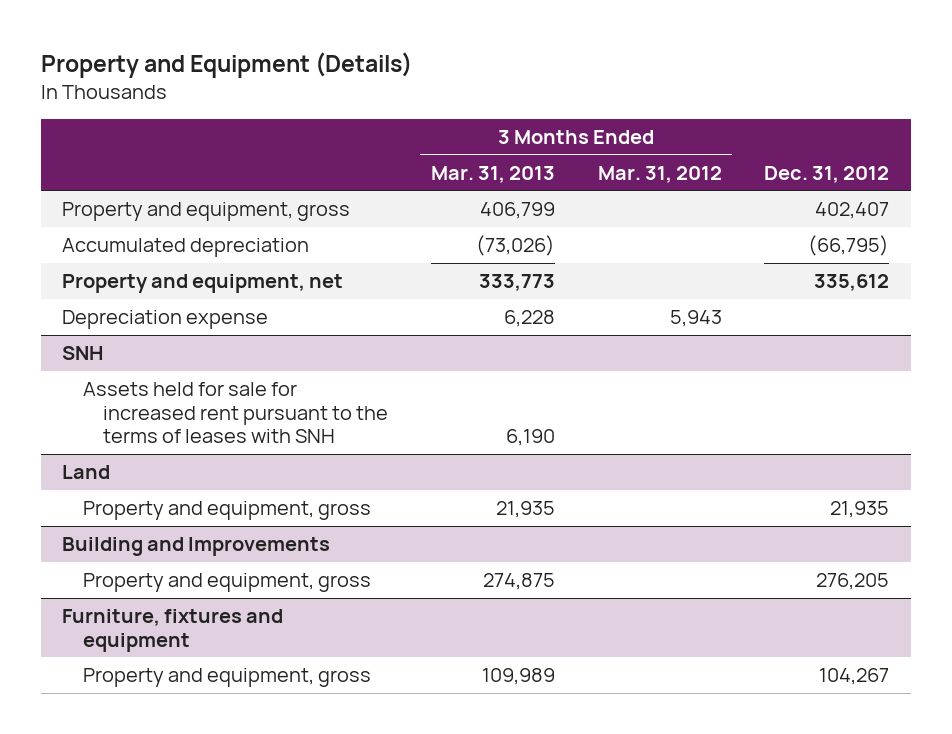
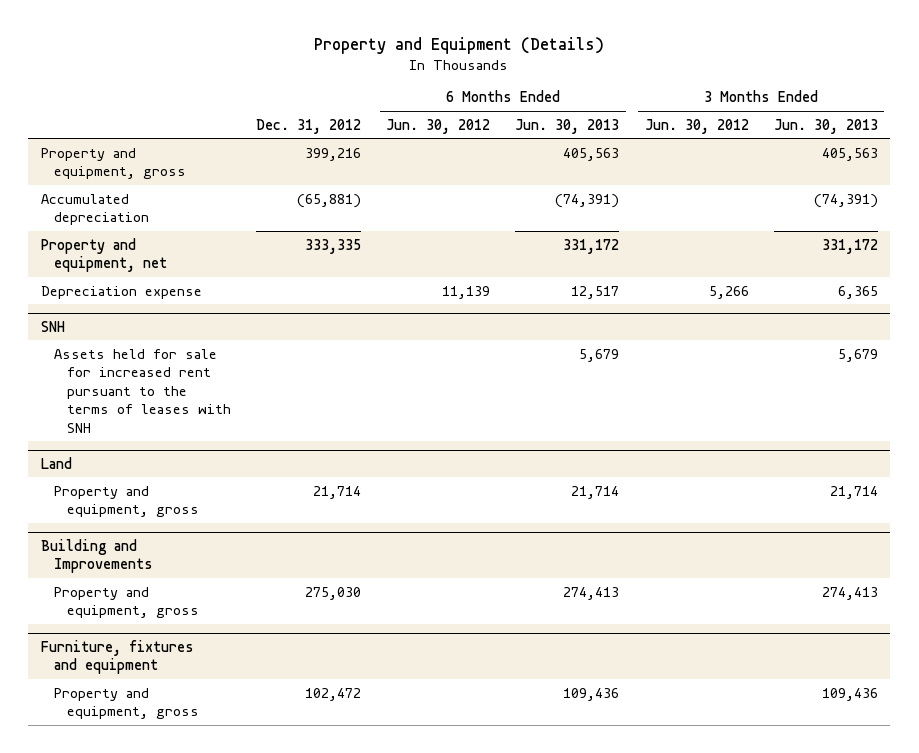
- | 3 Months Ended Mar. 31, 2013 | 3 Months Ended Mar. 31, 2012 | Dec. 31, 2012
+ | Dec. 31, 2012 | 6 Months Ended Jun. 30, 2012 | 6 Months Ended Jun. 30, 2013 | 3 Months Ended Jun. 30, 2012 | 3 Months Ended Jun. 30, 2013
- Property and equipment, gross | 406,799 | | 402,407
- Accumulated depreciation | (73,026) | | (66,795)
- Property and equipment, net | 333,773 | | 335,612
+ Property and equipment, gross | 399,216 | | 405,563 | | 405,563
+ Accumulated depreciation | (65,881) | | (74,391) | | (74,391)
+ Property and equipment, net | 333,335 | | 331,172 | | 331,172
@ Land
- Property and equipment, gross | 21,935 | | 21,935
+ Property and equipment, gross | 21,714 | | 21,714 | | 21,714
@ Building and Improvements
- Property and equipment, gross | 274,875 | | 276,205
+ Property and equipment, gross | 275,030 | | 274,413 | | 274,413
@ Furniture, fixtures and equipment
- Property and equipment, gross | 109,989 | | 104,267
+ Property and equipment, gross | 102,472 | | 109,436 | | 109,436

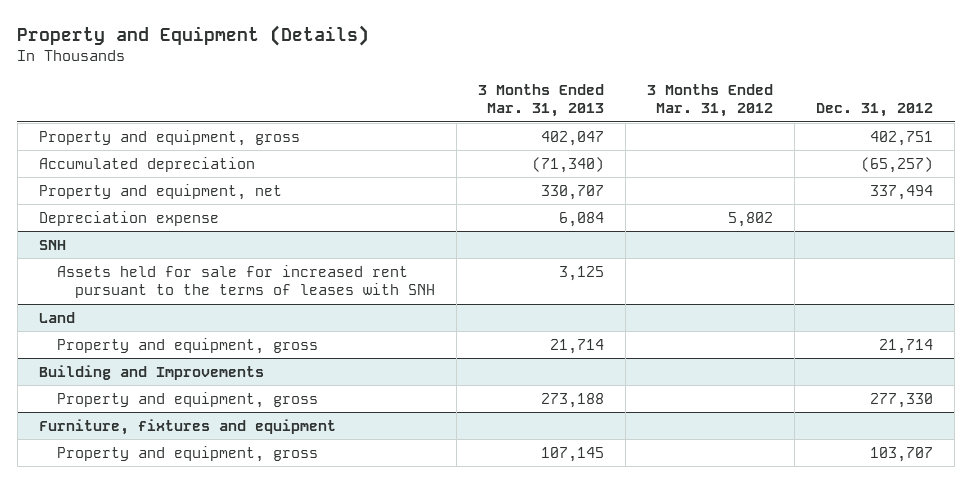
- | Dec. 31, 2012 | 6 Months Ended Jun. 30, 2012 | 6 Months Ended Jun. 30, 2013 | 3 Months Ended Jun. 30, 2012 | 3 Months Ended Jun. 30, 2013
+ | 3 Months Ended Mar. 31, 2013 | 3 Months Ended Mar. 31, 2012 | Dec. 31, 2012
- Property and equipment, gross | 399,216 | | 405,563 | | 405,563
- Accumulated depreciation | (65,881) | | (74,391) | | (74,391)
- Property and equipment, net | 333,335 | | 331,172 | | 331,172
+ Property and equipment, gross | 402,047 | | 402,751
+ Accumulated depreciation | (71,340) | | (65,257)
+ Property and equipment, net | 330,707 | | 337,494
@ Building and Improvements
- Property and equipment, gross | 275,030 | | 274,413 | | 274,413
+ Property and equipment, gross | 273,188 | | 277,330
@ Furniture, fixtures and equipment
- Property and equipment, gross | 102,472 | | 109,436 | | 109,436
+ Property and equipment, gross | 107,145 | | 103,707

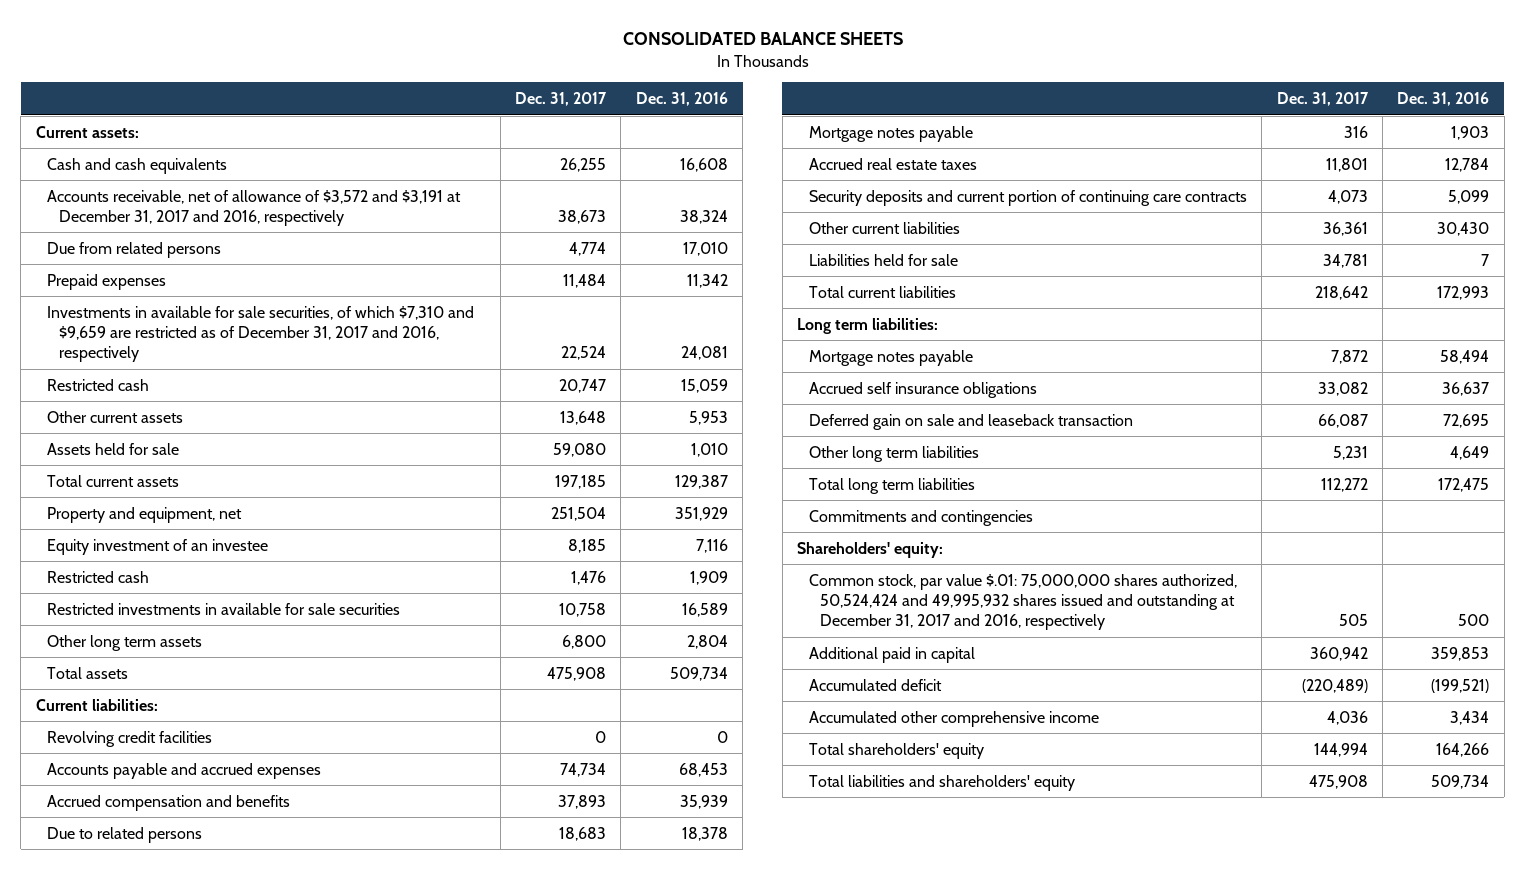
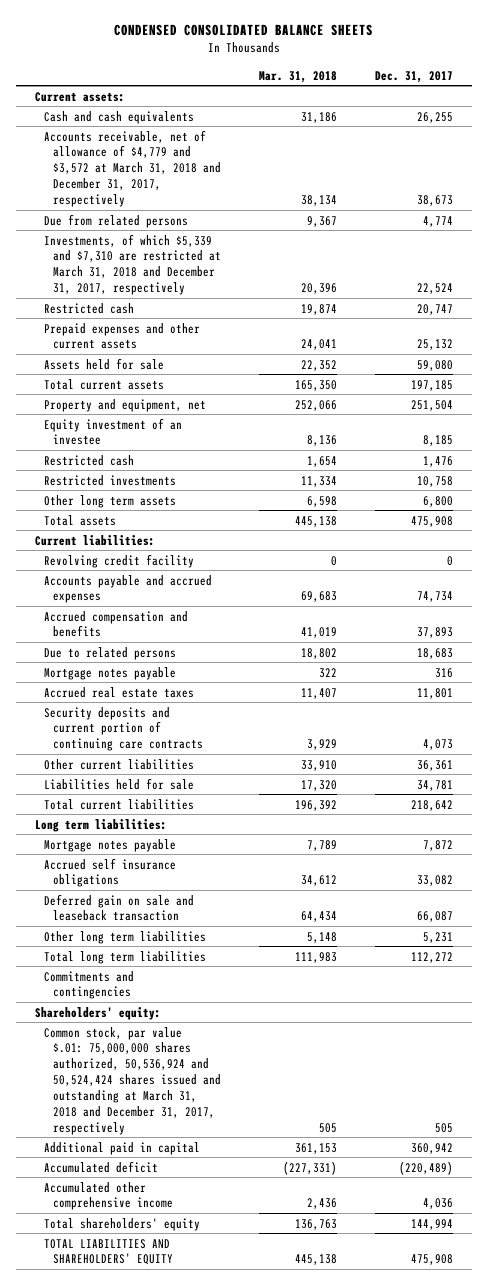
- CONSOLIDATED BALANCE SHEETS
+ CONDENSED CONSOLIDATED BALANCE SHEETS
- | Dec. 31, 2017 | Dec. 31, 2016
+ | Mar. 31, 2018 | Dec. 31, 2017
- Accounts receivable, net of allowance of $3,572 and $3,191 at December 31, 2017 and 2016, respectively | 38,673 | 38,324
+ Accounts receivable, net of allowance of $4,779 and $3,572 at March 31, 2018 and December 31, 2017, respectively | 38,134 | 38,673
- Prepaid expenses | 11,484 | 11,342
- Investments in available for sale securities, of which $7,310 and $9,659 are restricted as of December 31, 2017 and 2016, respectively | 22,524 | 24,081
+ Investments, of which $5,339 and $7,310 are restricted at March 31, 2018 and December 31, 2017, respectively | 20,396 | 22,524
- Other current assets | 13,648 | 5,953
+ Prepaid expenses and other current assets | 24,041 | 25,132
- Restricted investments in available for sale securities | 10,758 | 16,589
+ Restricted investments | 11,334 | 10,758
- Revolving credit facilities | 0 | 0
+ Revolving credit facility | 0 | 0
- Common stock, par value $.01: 75,000,000 shares authorized, 50,524,424 and 49,995,932 shares issued and outstanding at December 31, 2017 and 2016, respectively | 505 | 500
+ Common stock, par value $.01: 75,000,000 shares authorized, 50,536,924 and 50,524,424 shares issued and outstanding at March 31, 2018 and December 31, 2017, respectively | 505 | 505
- Total liabilities and shareholders' equity | 475,908 | 509,734
+ TOTAL LIABILITIES AND SHAREHOLDERS' EQUITY | 445,138 | 475,908

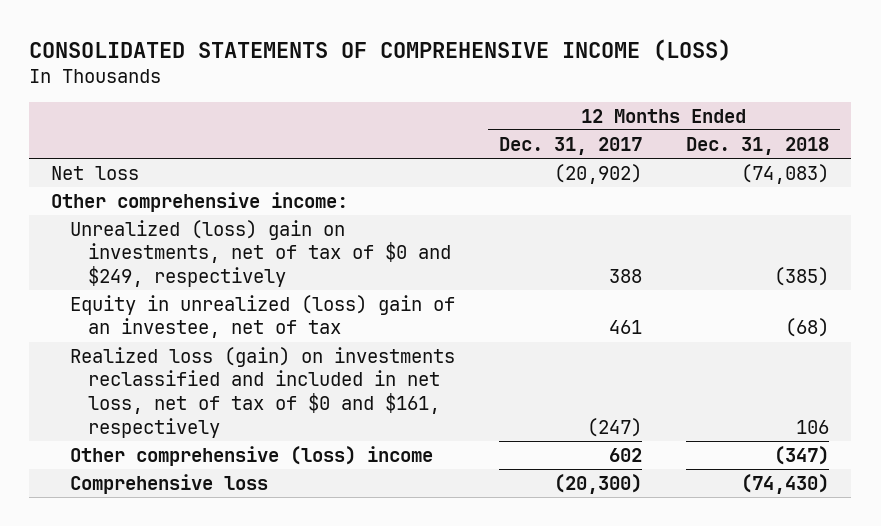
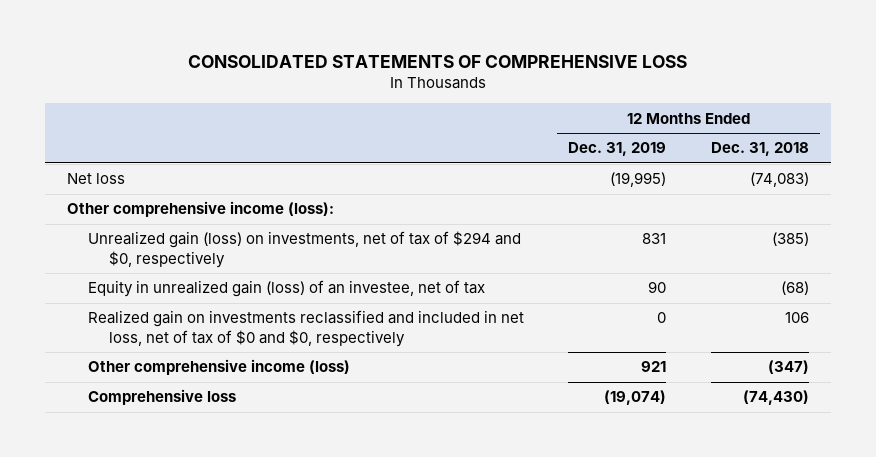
- CONSOLIDATED STATEMENTS OF COMPREHENSIVE INCOME (LOSS)
+ CONSOLIDATED STATEMENTS OF COMPREHENSIVE LOSS
- | 12 Months Ended Dec. 31, 2017 | 12 Months Ended Dec. 31, 2018
+ | 12 Months Ended Dec. 31, 2019 | 12 Months Ended Dec. 31, 2018
- Other comprehensive income:
- Unrealized (loss) gain on investments, net of tax of $0 and $249, respectively | 388 | (385)
- Equity in unrealized (loss) gain of an investee, net of tax | 461 | (68)
- Realized loss (gain) on investments reclassified and included in net loss, net of tax of $0 and $161, respectively | (247) | 106
- Other comprehensive (loss) income | 602 | (347)
+ Other comprehensive income (loss):
+ Unrealized gain (loss) on investments, net of tax of $294 and $0, respectively | 831 | (385)
+ Equity in unrealized gain (loss) of an investee, net of tax | 90 | (68)
+ Realized gain on investments reclassified and included in net loss, net of tax of $0 and $0, respectively | 0 | 106
+ Other comprehensive income (loss) | 921 | (347)

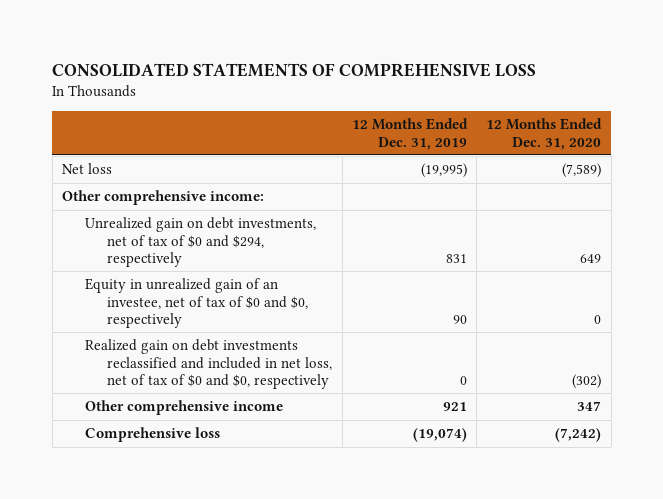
- | 12 Months Ended Dec. 31, 2019 | 12 Months Ended Dec. 31, 2018
+ | 12 Months Ended Dec. 31, 2019 | 12 Months Ended Dec. 31, 2020
- Other comprehensive income (loss):
- Unrealized gain (loss) on investments, net of tax of $294 and $0, respectively | 831 | (385)
- Equity in unrealized gain (loss) of an investee, net of tax | 90 | (68)
- Realized gain on investments reclassified and included in net loss, net of tax of $0 and $0, respectively | 0 | 106
- Other comprehensive income (loss) | 921 | (347)
+ Other comprehensive income:
+ Unrealized gain on debt investments, net of tax of $0 and $294, respectively | 831 | 649
+ Equity in unrealized gain of an investee, net of tax of $0 and $0, respectively | 90 | 0
+ Realized gain on debt investments reclassified and included in net loss, net of tax of $0 and $0, respectively | 0 | (302)
+ Other comprehensive income | 921 | 347

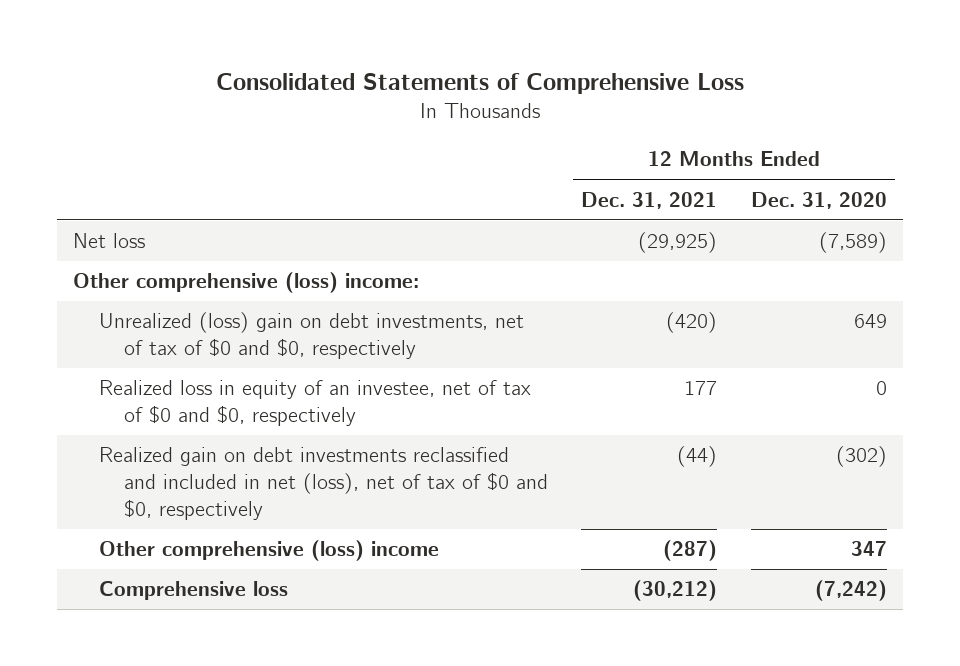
- CONSOLIDATED STATEMENTS OF COMPREHENSIVE LOSS
+ Consolidated Statements of Comprehensive Loss
- | 12 Months Ended Dec. 31, 2019 | 12 Months Ended Dec. 31, 2020
+ | 12 Months Ended Dec. 31, 2021 | 12 Months Ended Dec. 31, 2020
- Other comprehensive income:
- Unrealized gain on debt investments, net of tax of $0 and $294, respectively | 831 | 649
- Equity in unrealized gain of an investee, net of tax of $0 and $0, respectively | 90 | 0
- Realized gain on debt investments reclassified and included in net loss, net of tax of $0 and $0, respectively | 0 | (302)
- Other comprehensive income | 921 | 347
+ Other comprehensive (loss) income:
+ Unrealized (loss) gain on debt investments, net of tax of $0 and $0, respectively | (420) | 649
+ Realized loss in equity of an investee, net of tax of $0 and $0, respectively | 177 | 0
+ Realized gain on debt investments reclassified and included in net (loss), net of tax of $0 and $0, respectively | (44) | (302)
+ Other comprehensive (loss) income | (287) | 347

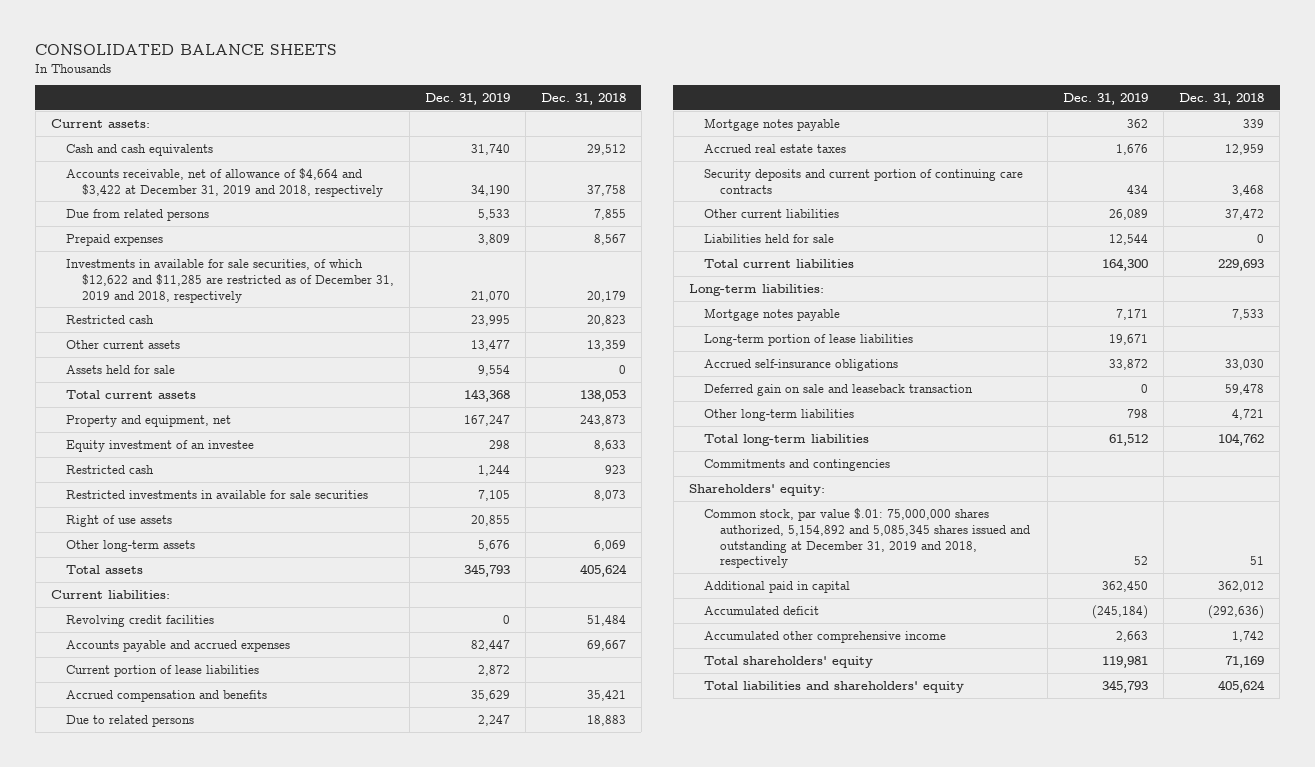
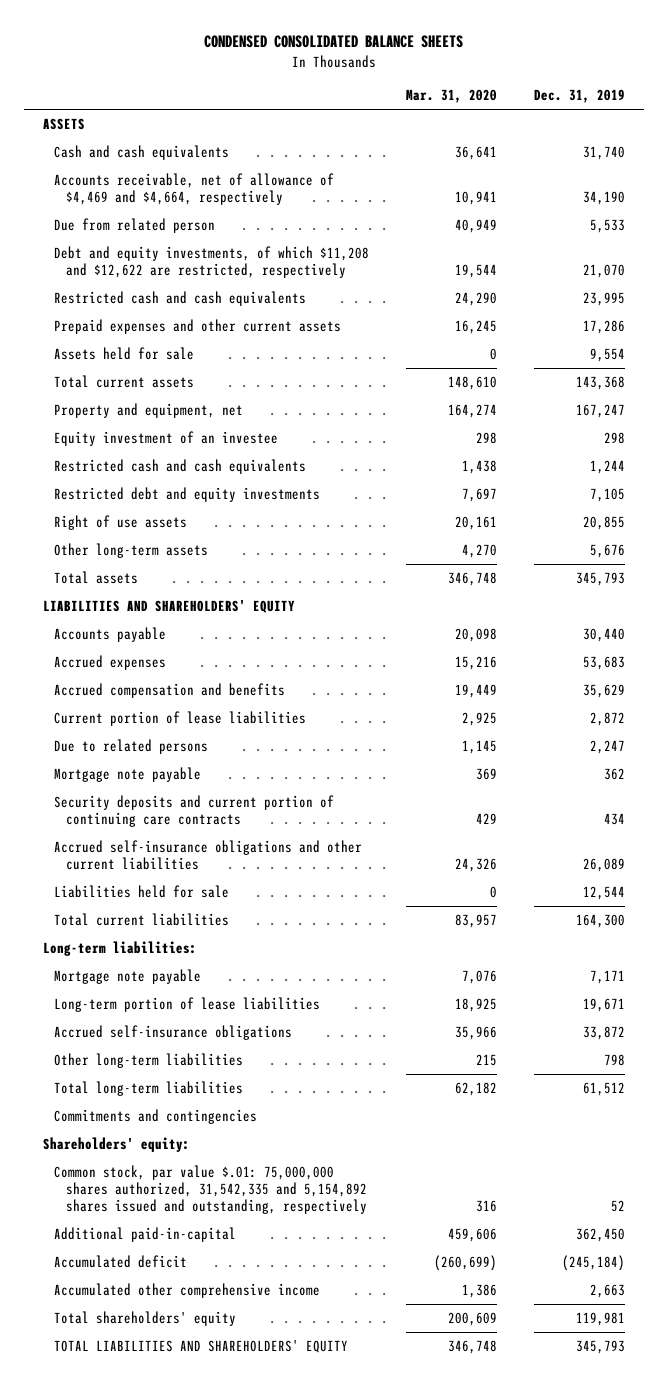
- CONSOLIDATED BALANCE SHEETS
+ CONDENSED CONSOLIDATED BALANCE SHEETS
- | Dec. 31, 2019 | Dec. 31, 2018
+ | Mar. 31, 2020 | Dec. 31, 2019
- Current assets:
+ ASSETS
- Accounts receivable, net of allowance of $4,664 and $3,422 at December 31, 2019 and 2018, respectively | 34,190 | 37,758
- Due from related persons | 5,533 | 7,855
- Prepaid expenses | 3,809 | 8,567
- Investments in available for sale securities, of which $12,622 and $11,285 are restricted as of December 31, 2019 and 2018, respectively | 21,070 | 20,179
- Restricted cash | 23,995 | 20,823
- Other current assets | 13,477 | 13,359
+ Accounts receivable, net of allowance of $4,469 and $4,664, respectively | 10,941 | 34,190
+ Due from related person | 40,949 | 5,533
+ Debt and equity investments, of which $11,208 and $12,622 are restricted, respectively | 19,544 | 21,070
+ Restricted cash and cash equivalents | 24,290 | 23,995
+ Prepaid expenses and other current assets | 16,245 | 17,286
- Restricted cash | 1,244 | 923
- Restricted investments in available for sale securities | 7,105 | 8,073
+ Restricted cash and cash equivalents | 1,438 | 1,244
+ Restricted debt and equity investments | 7,697 | 7,105
- Current liabilities:
- Revolving credit facilities | 0 | 51,484
- Accounts payable and accrued expenses | 82,447 | 69,667
+ LIABILITIES AND SHAREHOLDERS' EQUITY
+ Accounts payable | 20,098 | 30,440
+ Accrued expenses | 15,216 | 53,683
moved down: Current portion of lease liabilities | 2,925 | 2,872
- Mortgage notes payable | 362 | 339
- Accrued real estate taxes | 1,676 | 12,959
+ Mortgage note payable | 369 | 362
- Other current liabilities | 26,089 | 37,472
+ Accrued self-insurance obligations and other current liabilities | 24,326 | 26,089
- Mortgage notes payable | 7,171 | 7,533
+ Mortgage note payable | 7,076 | 7,171
- Deferred gain on sale and leaseback transaction | 0 | 59,478
- Common stock, par value $.01: 75,000,000 shares authorized, 5,154,892 and 5,085,345 shares issued and outstanding at December 31, 2019 and 2018, respectively | 52 | 51
- Additional paid in capital | 362,450 | 362,012
+ Common stock, par value $.01: 75,000,000 shares authorized, 31,542,335 and 5,154,892 shares issued and outstanding, respectively | 316 | 52
+ Additional paid-in-capital | 459,606 | 362,450
- Total liabilities and shareholders' equity | 345,793 | 405,624
+ TOTAL LIABILITIES AND SHAREHOLDERS' EQUITY | 346,748 | 345,793

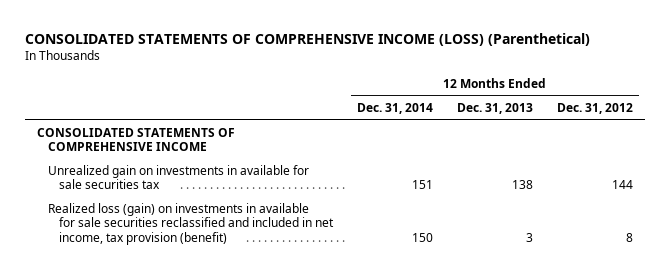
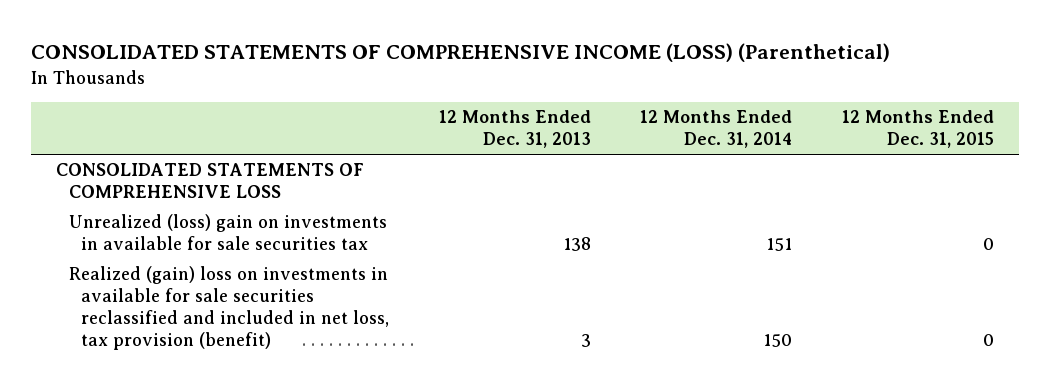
- | 12 Months Ended Dec. 31, 2014 | 12 Months Ended Dec. 31, 2013 | 12 Months Ended Dec. 31, 2012
+ | 12 Months Ended Dec. 31, 2013 | 12 Months Ended Dec. 31, 2014 | 12 Months Ended Dec. 31, 2015
- CONSOLIDATED STATEMENTS OF COMPREHENSIVE INCOME
- Unrealized gain on investments in available for sale securities tax | 151 | 138 | 144
- Realized loss (gain) on investments in available for sale securities reclassified and included in net income, tax provision (benefit) | 150 | 3 | 8
+ CONSOLIDATED STATEMENTS OF COMPREHENSIVE LOSS
+ Unrealized (loss) gain on investments in available for sale securities tax | 138 | 151 | 0
+ Realized (gain) loss on investments in available for sale securities reclassified and included in net loss, tax provision (benefit) | 3 | 150 | 0

